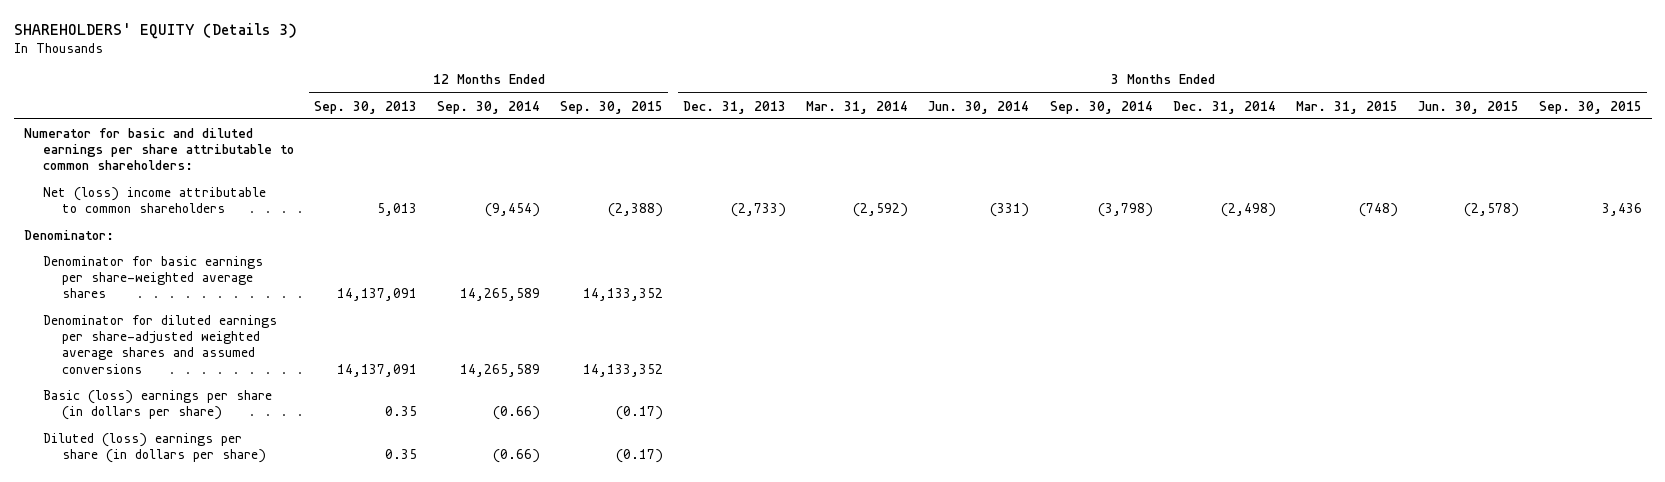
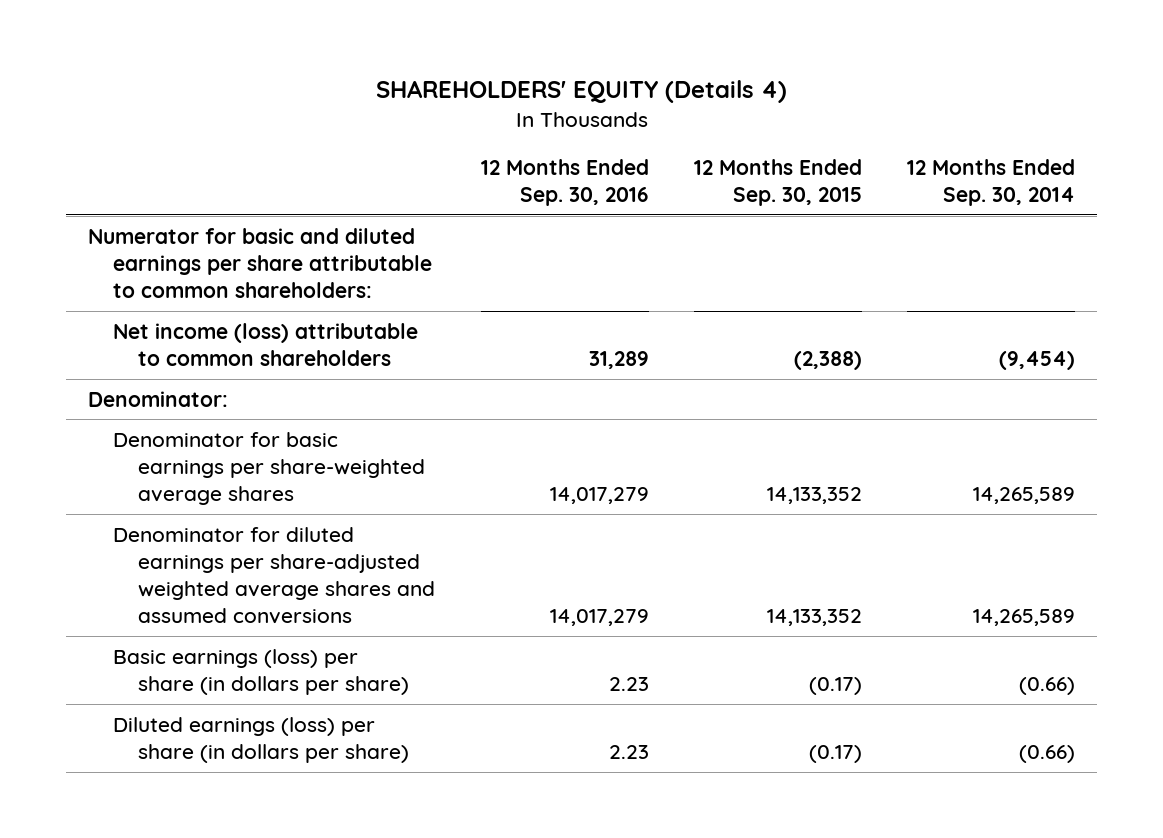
- SHAREHOLDERS' EQUITY (Details 3)
+ SHAREHOLDERS' EQUITY (Details 4)
- | 12 Months Ended Sep. 30, 2013 | 12 Months Ended Sep. 30, 2014 | 12 Months Ended Sep. 30, 2015 | 3 Months Ended Dec. 31, 2013 | 3 Months Ended Mar. 31, 2014 | 3 Months Ended Jun. 30, 2014 | 3 Months Ended Sep. 30, 2014 | 3 Months Ended Dec. 31, 2014 | 3 Months Ended Mar. 31, 2015 | 3 Months Ended Jun. 30, 2015 | 3 Months Ended Sep. 30, 2015
+ | 12 Months Ended Sep. 30, 2016 | 12 Months Ended Sep. 30, 2015 | 12 Months Ended Sep. 30, 2014
- Net (loss) income attributable to common shareholders | 5,013 | (9,454) | (2,388) | (2,733) | (2,592) | (331) | (3,798) | (2,498) | (748) | (2,578) | 3,436
+ Net income (loss) attributable to common shareholders | 31,289 | (2,388) | (9,454)
- Basic (loss) earnings per share (in dollars per share) | 0.35 | (0.66) | (0.17) | | | | | | | |
- Diluted (loss) earnings per share (in dollars per share) | 0.35 | (0.66) | (0.17) | | | | | | | |
+ Basic earnings (loss) per share (in dollars per share) | 2.23 | (0.17) | (0.66)
+ Diluted earnings (loss) per share (in dollars per share) | 2.23 | (0.17) | (0.66)

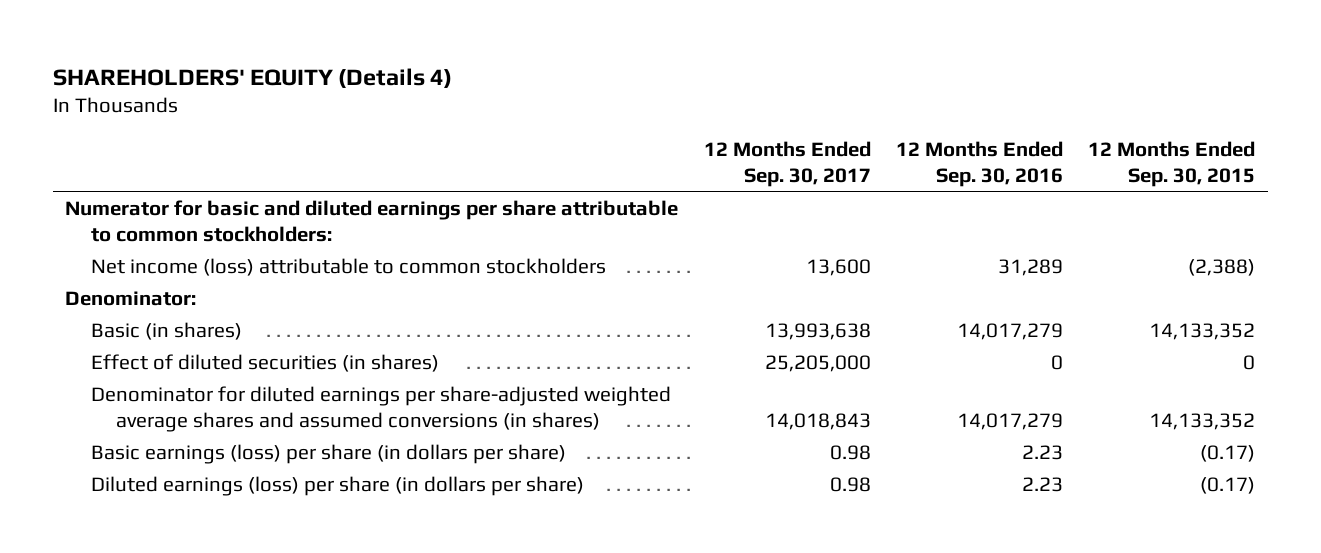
- | 12 Months Ended Sep. 30, 2016 | 12 Months Ended Sep. 30, 2015 | 12 Months Ended Sep. 30, 2014
+ | 12 Months Ended Sep. 30, 2017 | 12 Months Ended Sep. 30, 2016 | 12 Months Ended Sep. 30, 2015
- Numerator for basic and diluted earnings per share attributable to common shareholders:
- Net income (loss) attributable to common shareholders | 31,289 | (2,388) | (9,454)
+ Numerator for basic and diluted earnings per share attributable to common stockholders:
+ Net income (loss) attributable to common stockholders | 13,600 | 31,289 | (2,388)
- Denominator for basic earnings per share-weighted average shares | 14,017,279 | 14,133,352 | 14,265,589
- Denominator for diluted earnings per share-adjusted weighted average shares and assumed conversions | 14,017,279 | 14,133,352 | 14,265,589
+ Basic (in shares) | 13,993,638 | 14,017,279 | 14,133,352
+ Effect of diluted securities (in shares) | 25,205,000 | 0 | 0
+ Denominator for diluted earnings per share-adjusted weighted average shares and assumed conversions (in shares) | 14,018,843 | 14,017,279 | 14,133,352

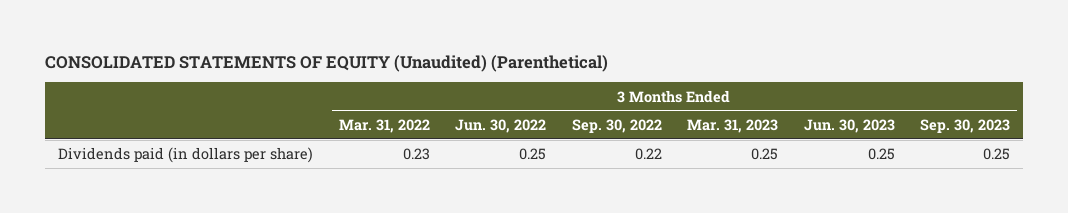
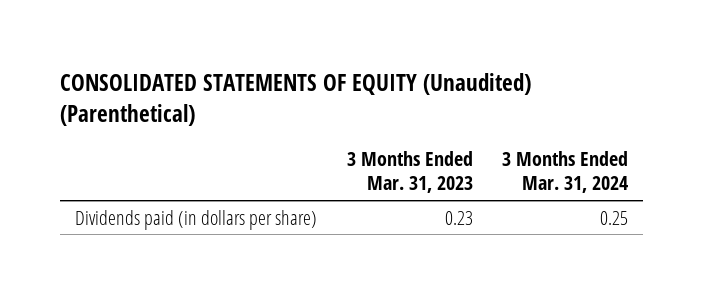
- | 3 Months Ended Mar. 31, 2022 | 3 Months Ended Jun. 30, 2022 | 3 Months Ended Sep. 30, 2022 | 3 Months Ended Mar. 31, 2023 | 3 Months Ended Jun. 30, 2023 | 3 Months Ended Sep. 30, 2023
+ | 3 Months Ended Mar. 31, 2023 | 3 Months Ended Mar. 31, 2024
- Dividends paid (in dollars per share) | 0.23 | 0.25 | 0.22 | 0.25 | 0.25 | 0.25
+ Dividends paid (in dollars per share) | 0.23 | 0.25

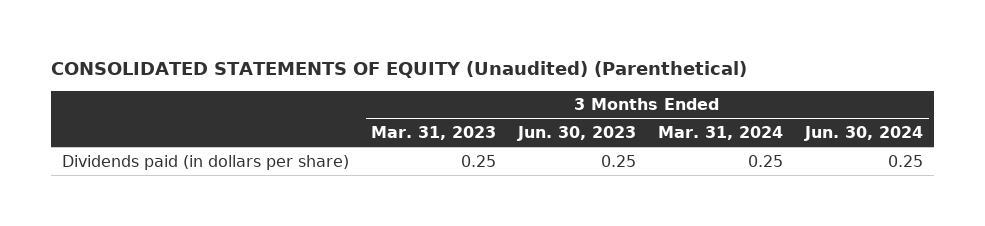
- | 3 Months Ended Mar. 31, 2023 | 3 Months Ended Mar. 31, 2024
+ | 3 Months Ended Mar. 31, 2023 | 3 Months Ended Jun. 30, 2023 | 3 Months Ended Mar. 31, 2024 | 3 Months Ended Jun. 30, 2024
- Dividends paid (in dollars per share) | 0.23 | 0.25
+ Dividends paid (in dollars per share) | 0.25 | 0.25 | 0.25 | 0.25

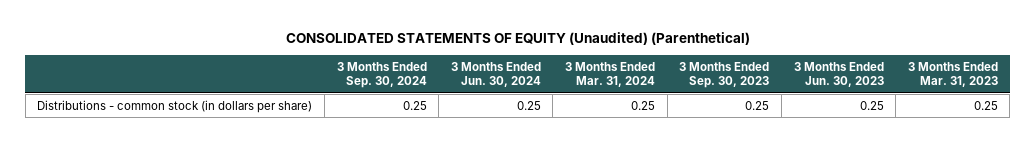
- | 3 Months Ended Mar. 31, 2023 | 3 Months Ended Jun. 30, 2023 | 3 Months Ended Mar. 31, 2024 | 3 Months Ended Jun. 30, 2024
+ | 3 Months Ended Sep. 30, 2024 | 3 Months Ended Jun. 30, 2024 | 3 Months Ended Mar. 31, 2024 | 3 Months Ended Sep. 30, 2023 | 3 Months Ended Jun. 30, 2023 | 3 Months Ended Mar. 31, 2023
- Dividends paid (in dollars per share) | 0.25 | 0.25 | 0.25 | 0.25
+ Distributions - common stock (in dollars per share) | 0.25 | 0.25 | 0.25 | 0.25 | 0.25 | 0.25

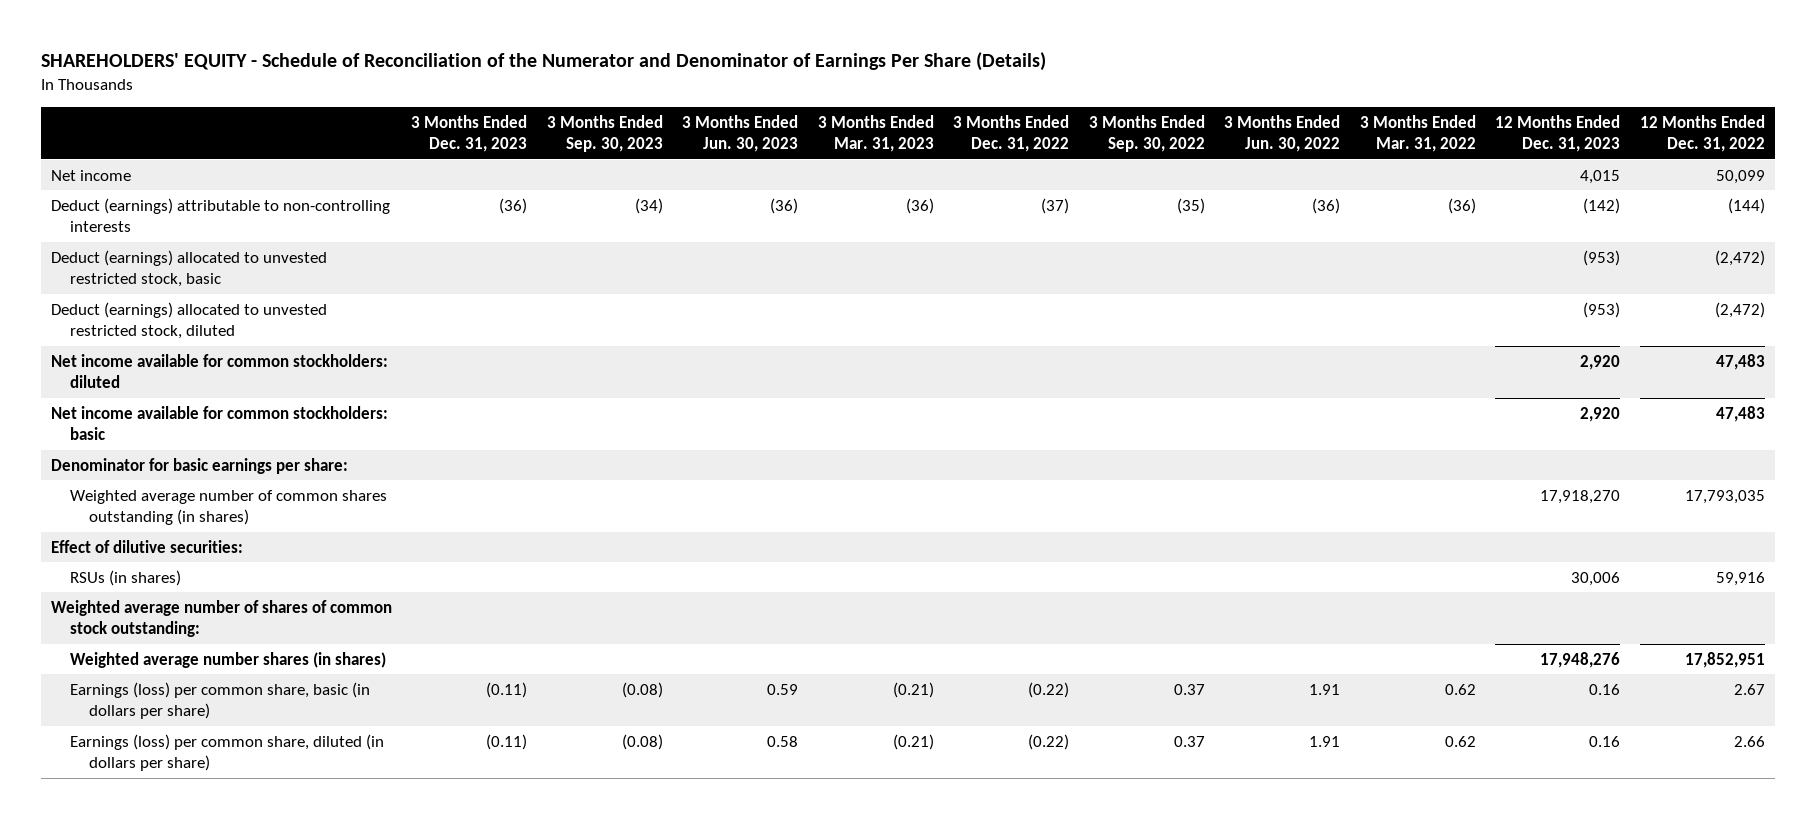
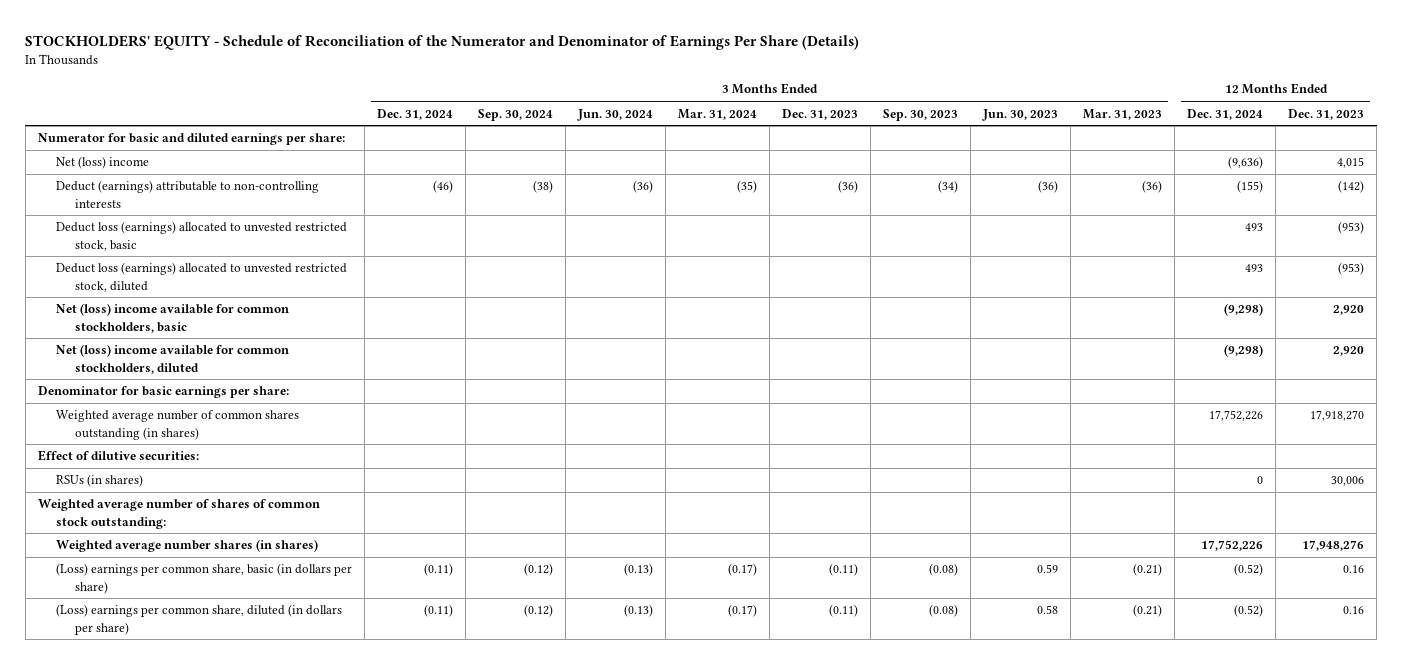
- SHAREHOLDERS' EQUITY - Schedule of Reconciliation of the Numerator and Denominator of Earnings Per Share (Details)
+ STOCKHOLDERS' EQUITY - Schedule of Reconciliation of the Numerator and Denominator of Earnings Per Share (Details)
- | 3 Months Ended Dec. 31, 2023 | 3 Months Ended Sep. 30, 2023 | 3 Months Ended Jun. 30, 2023 | 3 Months Ended Mar. 31, 2023 | 3 Months Ended Dec. 31, 2022 | 3 Months Ended Sep. 30, 2022 | 3 Months Ended Jun. 30, 2022 | 3 Months Ended Mar. 31, 2022 | 12 Months Ended Dec. 31, 2023 | 12 Months Ended Dec. 31, 2022
+ | 3 Months Ended Dec. 31, 2024 | 3 Months Ended Sep. 30, 2024 | 3 Months Ended Jun. 30, 2024 | 3 Months Ended Mar. 31, 2024 | 3 Months Ended Dec. 31, 2023 | 3 Months Ended Sep. 30, 2023 | 3 Months Ended Jun. 30, 2023 | 3 Months Ended Mar. 31, 2023 | 12 Months Ended Dec. 31, 2024 | 12 Months Ended Dec. 31, 2023
- Net income | | | | | | | | | 4,015 | 50,099
+ Numerator for basic and diluted earnings per share:
+ Net (loss) income | | | | | | | | | (9,636) | 4,015
- Deduct (earnings) allocated to unvested restricted stock, basic | | | | | | | | | (953) | (2,472)
- Deduct (earnings) allocated to unvested restricted stock, diluted | | | | | | | | | (953) | (2,472)
- Net income available for common stockholders: diluted | | | | | | | | | 2,920 | 47,483
- Net income available for common stockholders: basic | | | | | | | | | 2,920 | 47,483
+ Deduct loss (earnings) allocated to unvested restricted stock, basic | | | | | | | | | 493 | (953)
+ Deduct loss (earnings) allocated to unvested restricted stock, diluted | | | | | | | | | 493 | (953)
+ Net (loss) income available for common stockholders, basic | | | | | | | | | (9,298) | 2,920
+ Net (loss) income available for common stockholders, diluted | | | | | | | | | (9,298) | 2,920
- Earnings (loss) per common share, basic (in dollars per share) | (0.11) | (0.08) | 0.59 | (0.21) | (0.22) | 0.37 | 1.91 | 0.62 | 0.16 | 2.67
- Earnings (loss) per common share, diluted (in dollars per share) | (0.11) | (0.08) | 0.58 | (0.21) | (0.22) | 0.37 | 1.91 | 0.62 | 0.16 | 2.66
+ (Loss) earnings per common share, basic (in dollars per share) | (0.11) | (0.12) | (0.13) | (0.17) | (0.11) | (0.08) | 0.59 | (0.21) | (0.52) | 0.16
+ (Loss) earnings per common share, diluted (in dollars per share) | (0.11) | (0.12) | (0.13) | (0.17) | (0.11) | (0.08) | 0.58 | (0.21) | (0.52) | 0.16

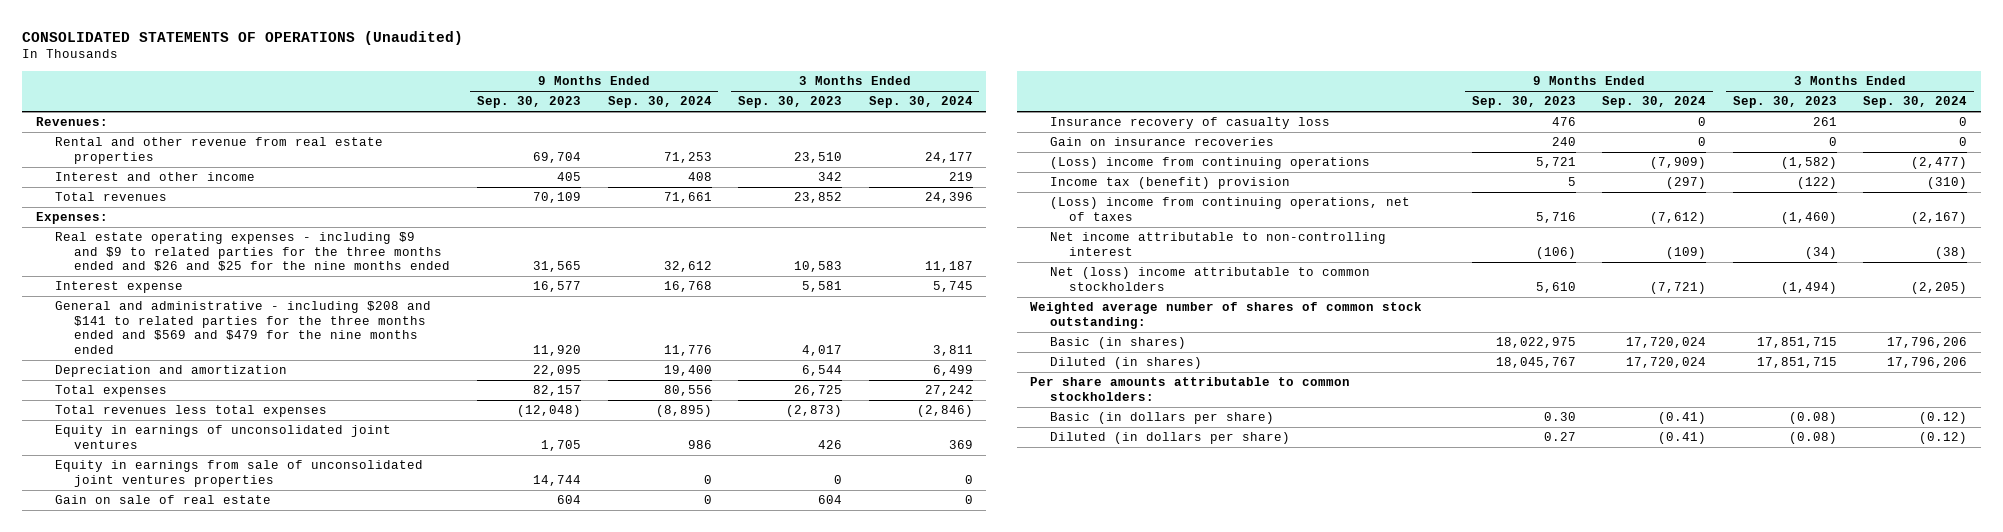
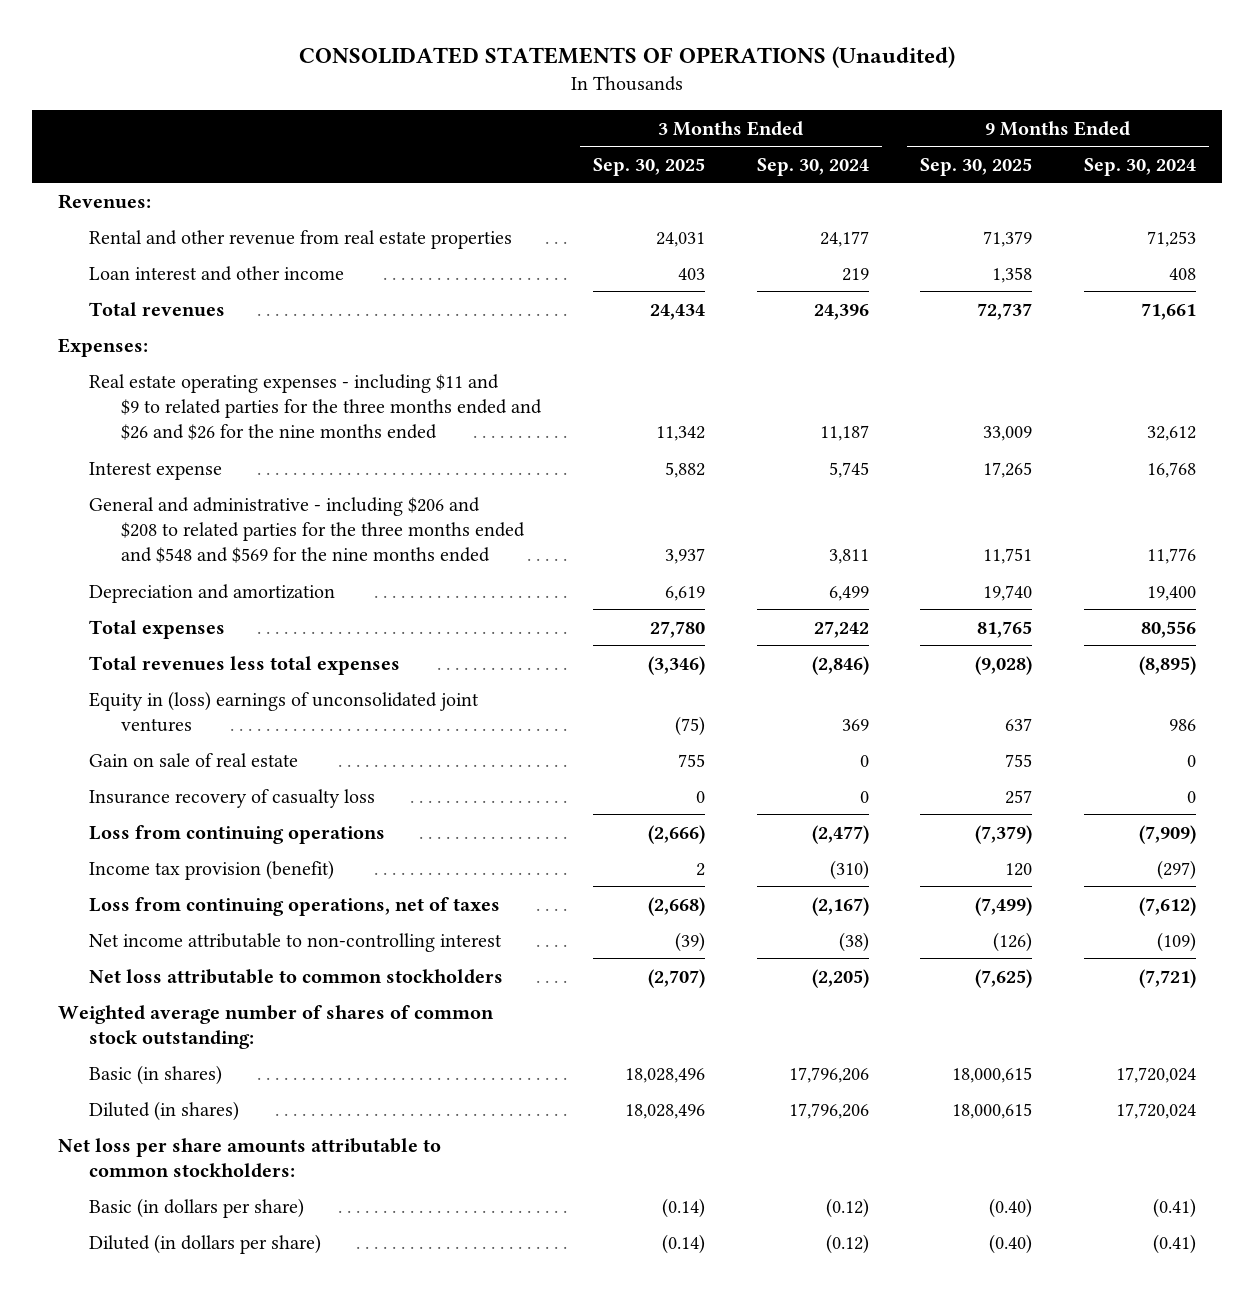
- | 9 Months Ended Sep. 30, 2023 | 9 Months Ended Sep. 30, 2024 | 3 Months Ended Sep. 30, 2023 | 3 Months Ended Sep. 30, 2024
+ | 3 Months Ended Sep. 30, 2025 | 3 Months Ended Sep. 30, 2024 | 9 Months Ended Sep. 30, 2025 | 9 Months Ended Sep. 30, 2024
- Interest and other income | 405 | 408 | 342 | 219
+ Loan interest and other income | 403 | 219 | 1,358 | 408
- Real estate operating expenses - including $9 and $9 to related parties for the three months ended and $26 and $25 for the nine months ended | 31,565 | 32,612 | 10,583 | 11,187
+ Real estate operating expenses - including $11 and $9 to related parties for the three months ended and $26 and $26 for the nine months ended | 11,342 | 11,187 | 33,009 | 32,612
- General and administrative - including $208 and $141 to related parties for the three months ended and $569 and $479 for the nine months ended | 11,920 | 11,776 | 4,017 | 3,811
+ General and administrative - including $206 and $208 to related parties for the three months ended and $548 and $569 for the nine months ended | 3,937 | 3,811 | 11,751 | 11,776
- Equity in earnings of unconsolidated joint ventures | 1,705 | 986 | 426 | 369
- Equity in earnings from sale of unconsolidated joint ventures properties | 14,744 | 0 | 0 | 0
+ Equity in (loss) earnings of unconsolidated joint ventures | (75) | 369 | 637 | 986
- Gain on insurance recoveries | 240 | 0 | 0 | 0
- (Loss) income from continuing operations | 5,721 | (7,909) | (1,582) | (2,477)
- Income tax (benefit) provision | 5 | (297) | (122) | (310)
- (Loss) income from continuing operations, net of taxes | 5,716 | (7,612) | (1,460) | (2,167)
+ Loss from continuing operations | (2,666) | (2,477) | (7,379) | (7,909)
+ Income tax provision (benefit) | 2 | (310) | 120 | (297)
+ Loss from continuing operations, net of taxes | (2,668) | (2,167) | (7,499) | (7,612)
- Net (loss) income attributable to common stockholders | 5,610 | (7,721) | (1,494) | (2,205)
+ Net loss attributable to common stockholders | (2,707) | (2,205) | (7,625) | (7,721)
- Per share amounts attributable to common stockholders:
+ Net loss per share amounts attributable to common stockholders:

